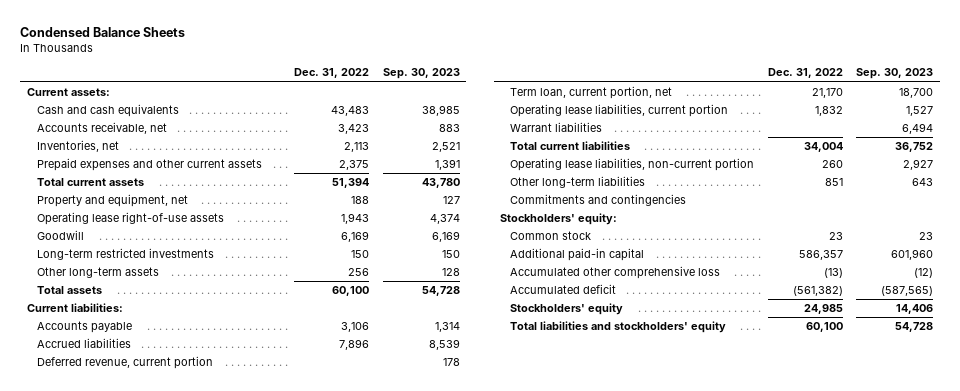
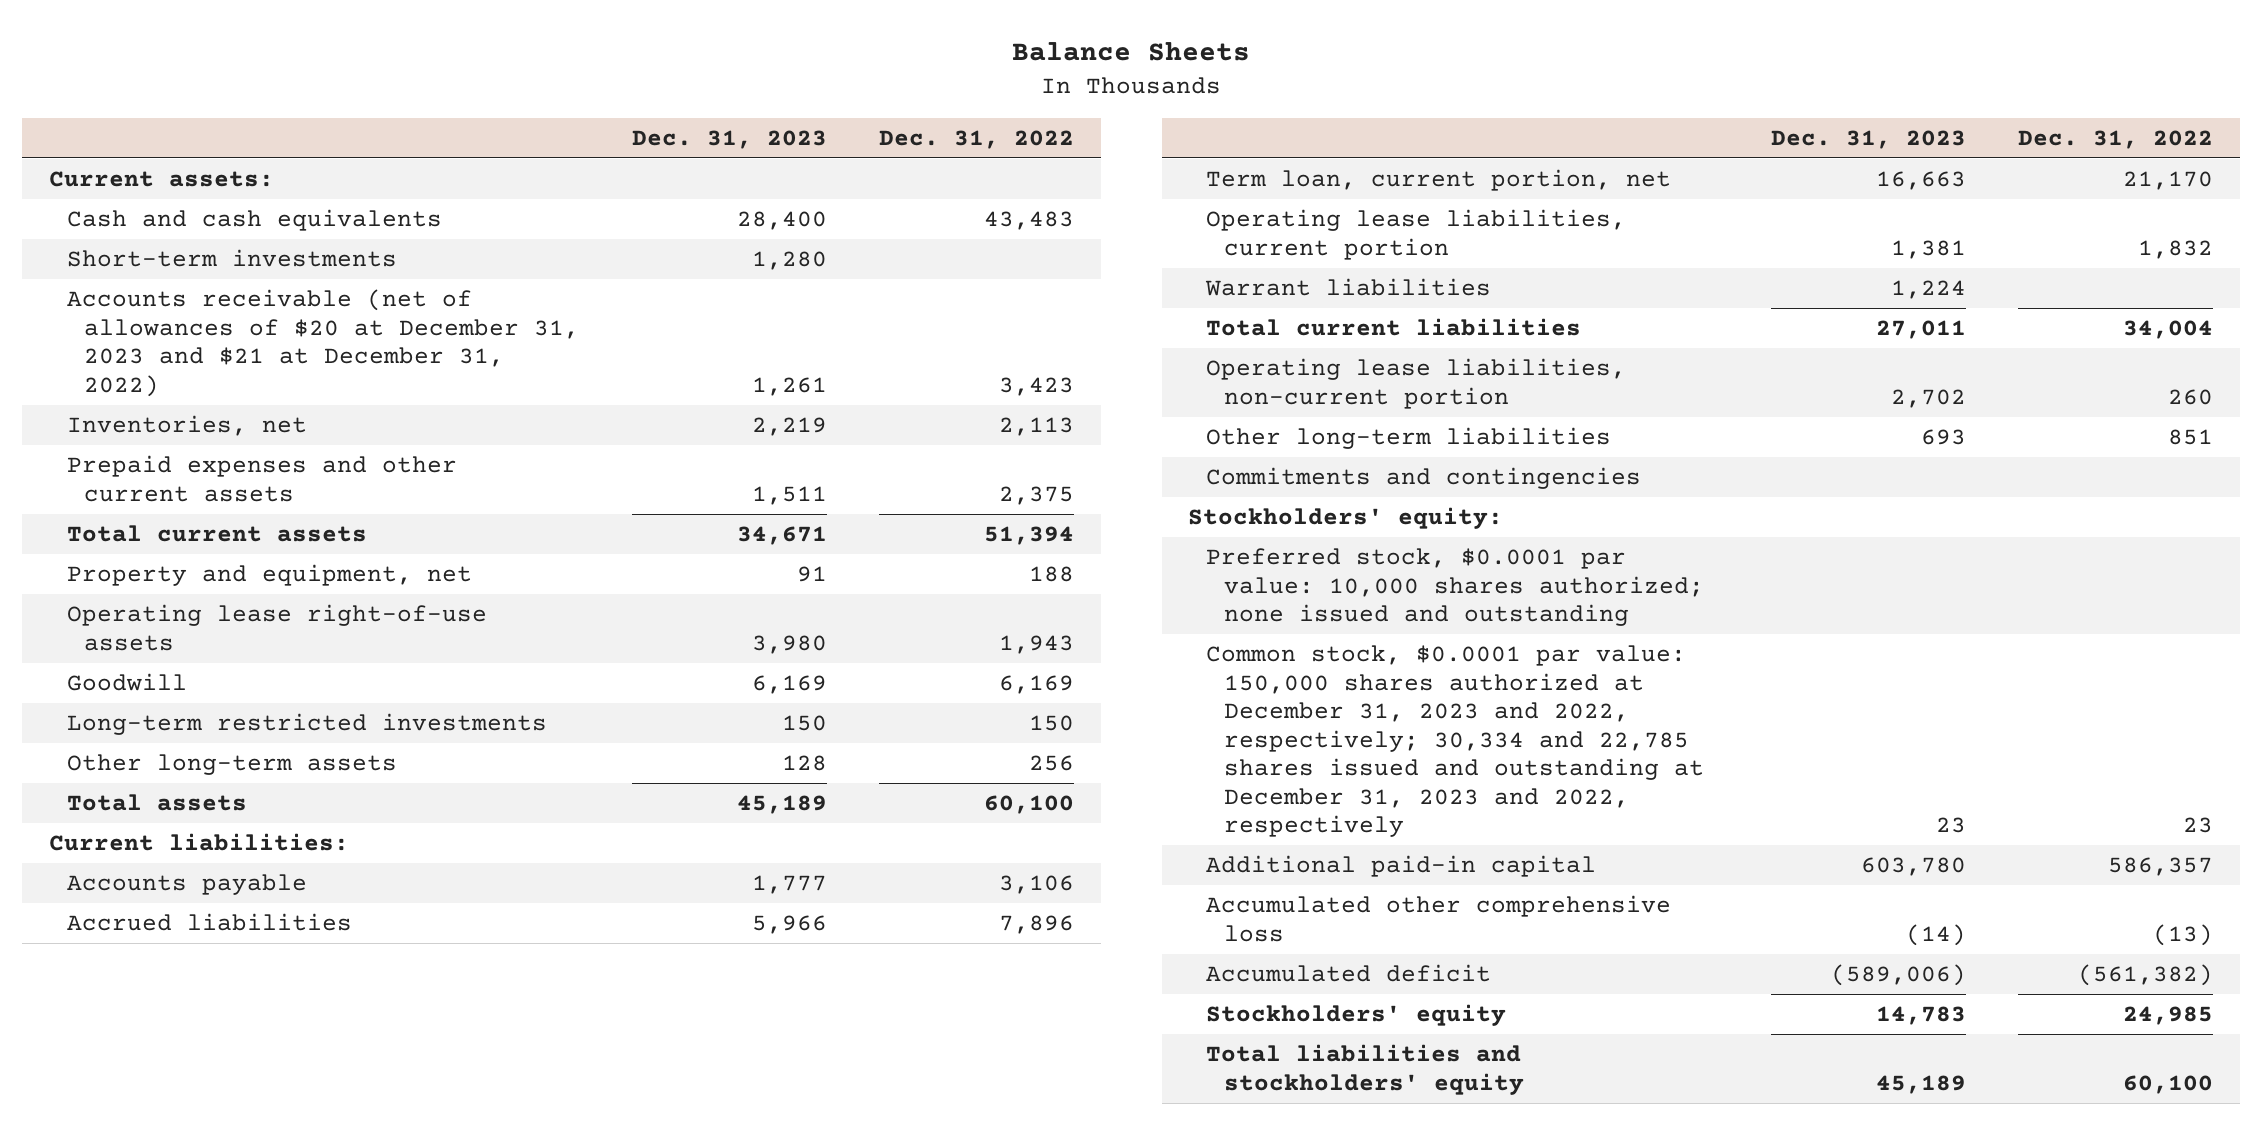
- Condensed Balance Sheets
+ Balance Sheets
- | Dec. 31, 2022 | Sep. 30, 2023
+ | Dec. 31, 2023 | Dec. 31, 2022
- Accounts receivable, net | 3,423 | 883
+ Short-term investments | 1,280 |
+ Accounts receivable (net of allowances of $20 at December 31, 2023 and $21 at December 31, 2022) | 1,261 | 3,423
- Deferred revenue, current portion | | 178
- Common stock | 23 | 23
+ Preferred stock, $0.0001 par value: 10,000 shares authorized; none issued and outstanding
+ Common stock, $0.0001 par value: 150,000 shares authorized at December 31, 2023 and 2022, respectively; 30,334 and 22,785 shares issued and outstanding at December 31, 2023 and 2022, respectively | 23 | 23

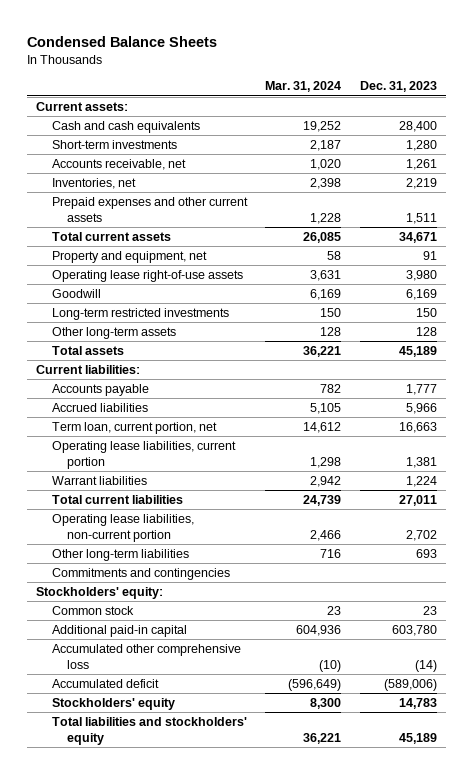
- Balance Sheets
+ Condensed Balance Sheets
- | Dec. 31, 2023 | Dec. 31, 2022
+ | Mar. 31, 2024 | Dec. 31, 2023
- Accounts receivable (net of allowances of $20 at December 31, 2023 and $21 at December 31, 2022) | 1,261 | 3,423
+ Accounts receivable, net | 1,020 | 1,261
- Preferred stock, $0.0001 par value: 10,000 shares authorized; none issued and outstanding
- Common stock, $0.0001 par value: 150,000 shares authorized at December 31, 2023 and 2022, respectively; 30,334 and 22,785 shares issued and outstanding at December 31, 2023 and 2022, respectively | 23 | 23
+ Common stock | 23 | 23

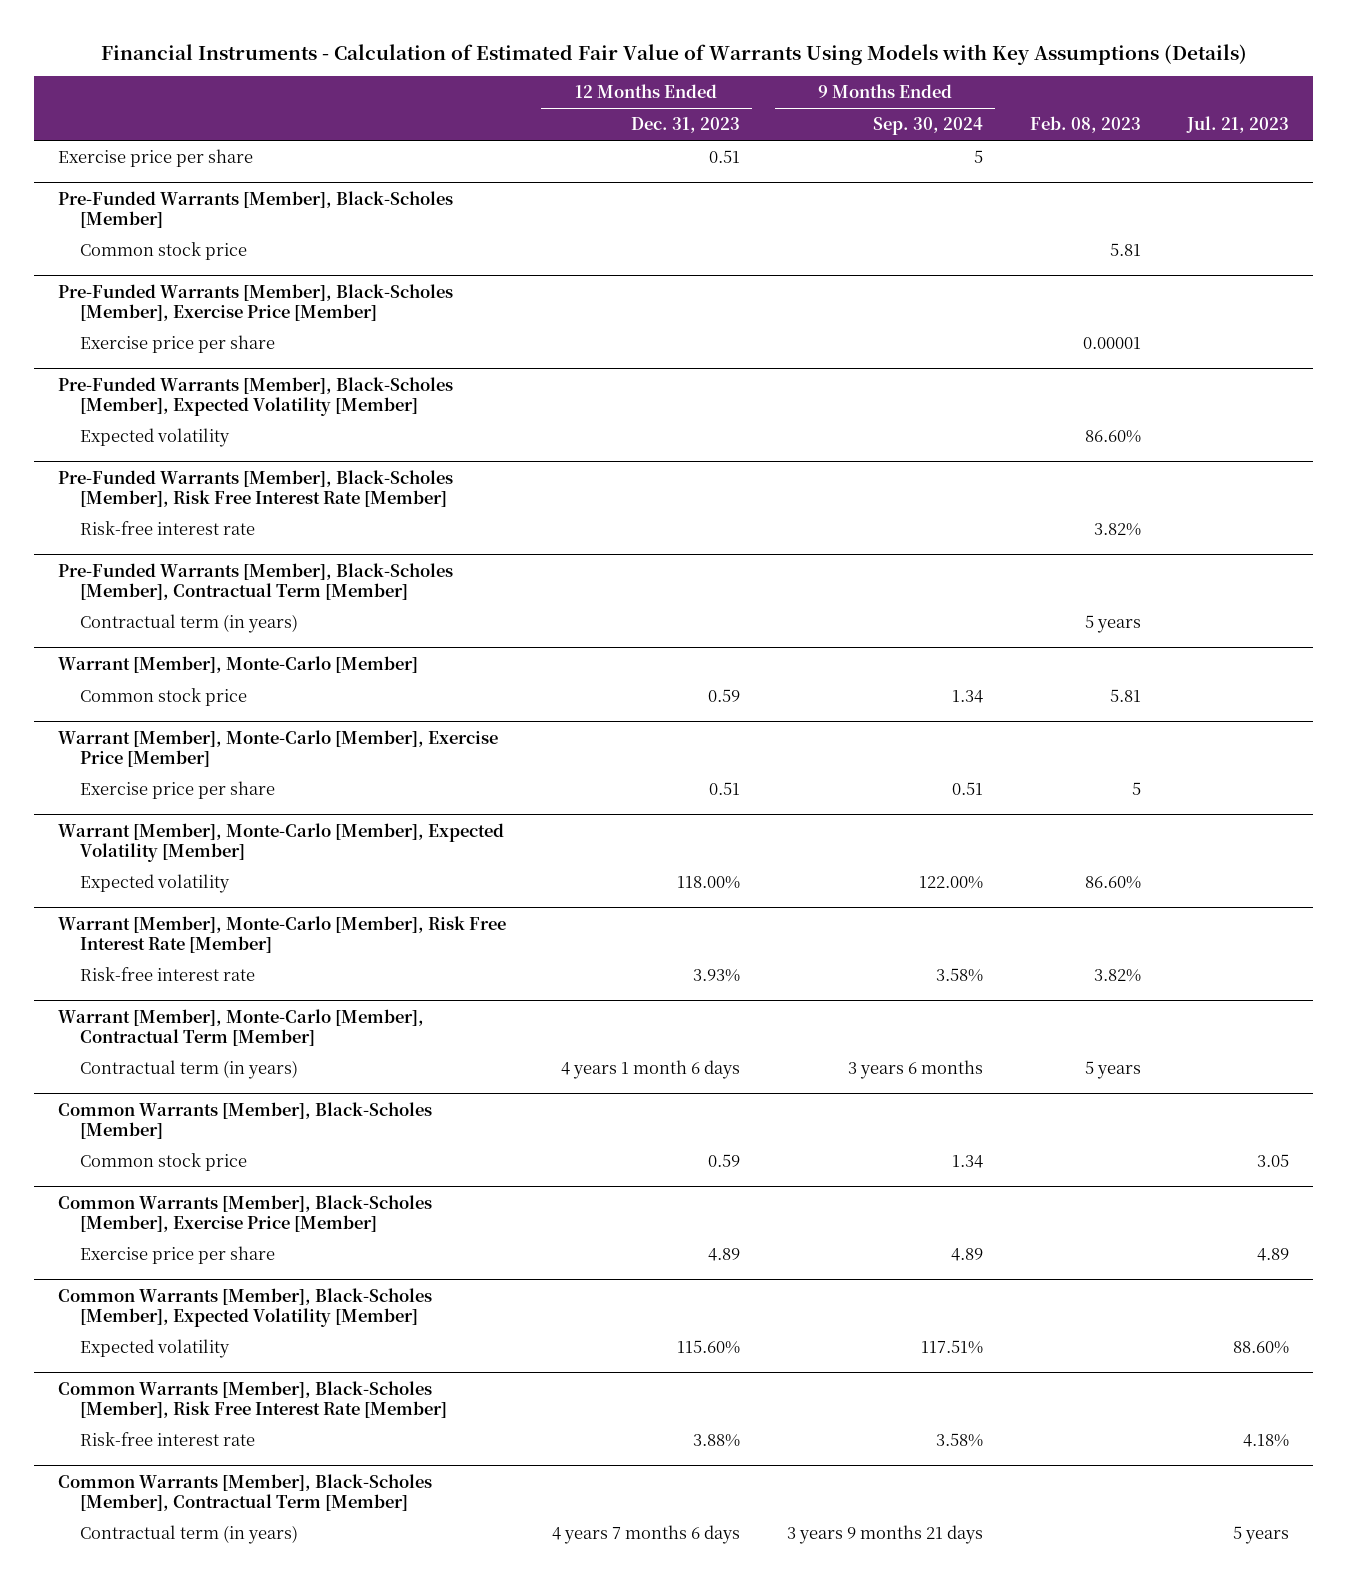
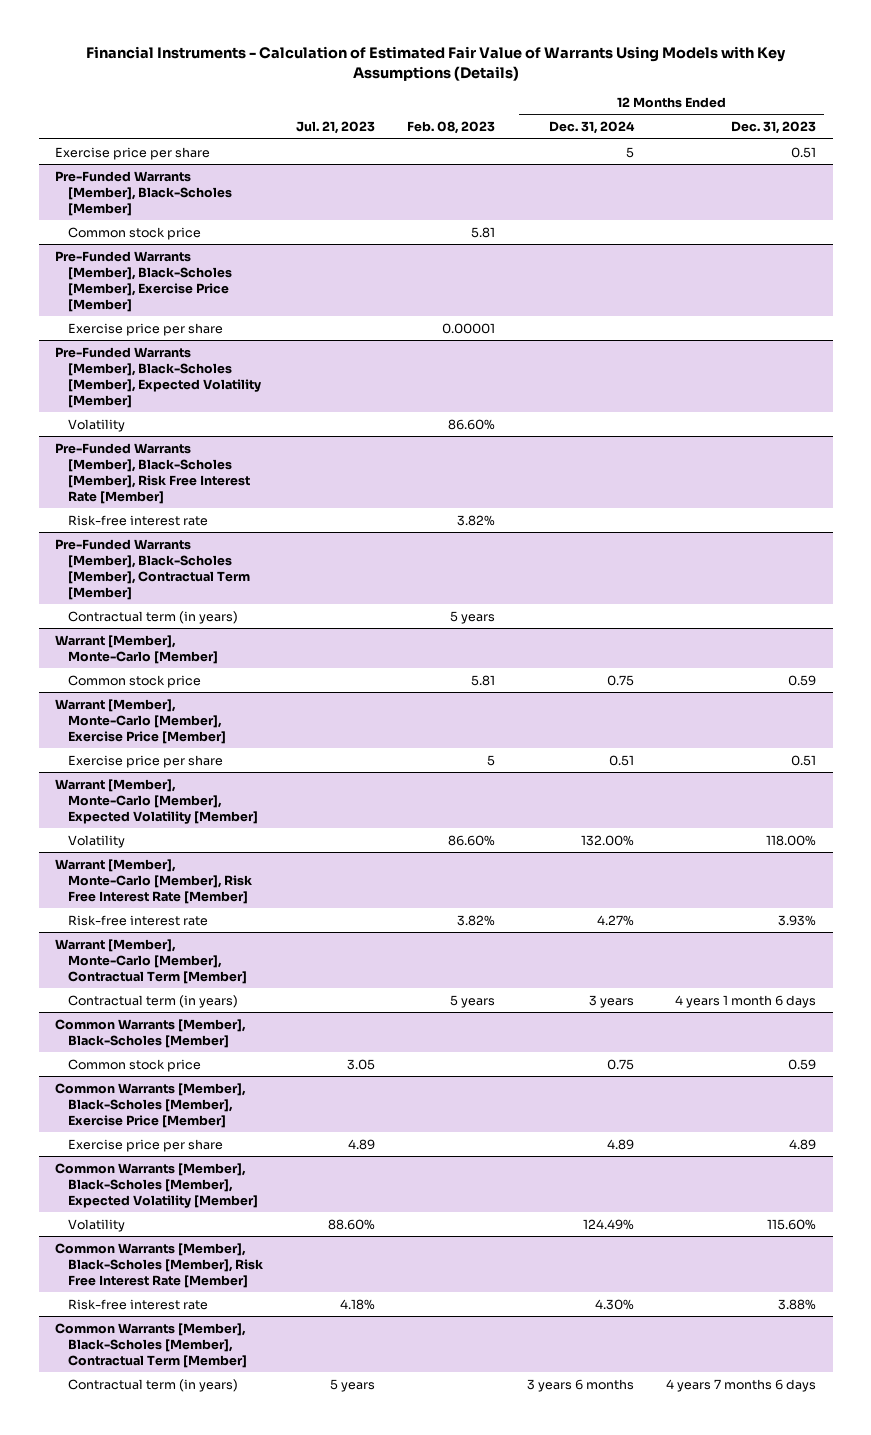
- | 12 Months Ended Dec. 31, 2023 | 9 Months Ended Sep. 30, 2024 | Feb. 08, 2023 | Jul. 21, 2023
+ | Jul. 21, 2023 | Feb. 08, 2023 | 12 Months Ended Dec. 31, 2024 | 12 Months Ended Dec. 31, 2023
@ Pre-Funded Warrants [Member], Black-Scholes [Member], Expected Volatility [Member]
- Expected volatility | | | 86.60% |
+ Volatility | | 86.60% | |
@ Warrant [Member], Monte-Carlo [Member], Expected Volatility [Member]
- Expected volatility | 118.00% | 122.00% | 86.60% |
+ Volatility | | 86.60% | 132.00% | 118.00%
@ Common Warrants [Member], Black-Scholes [Member], Expected Volatility [Member]
- Expected volatility | 115.60% | 117.51% | | 88.60%
+ Volatility | 88.60% | | 124.49% | 115.60%

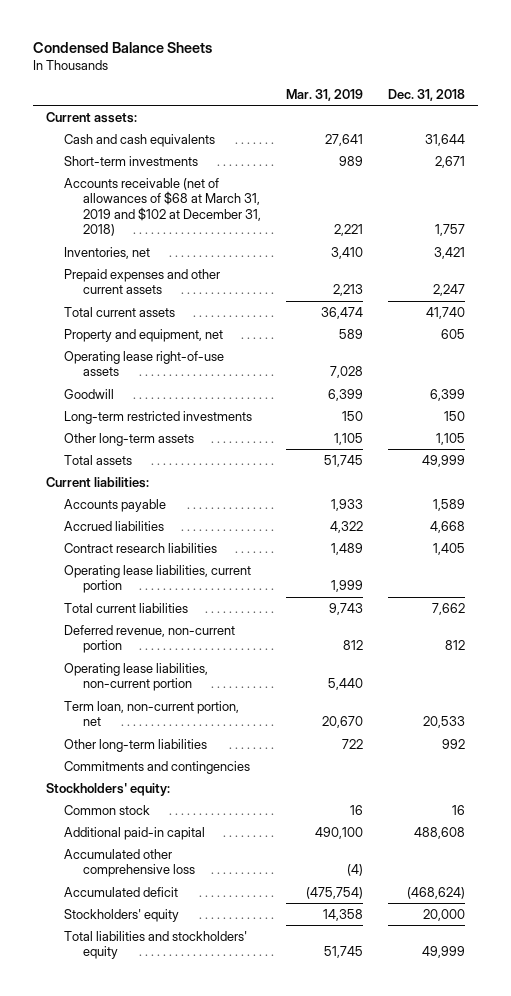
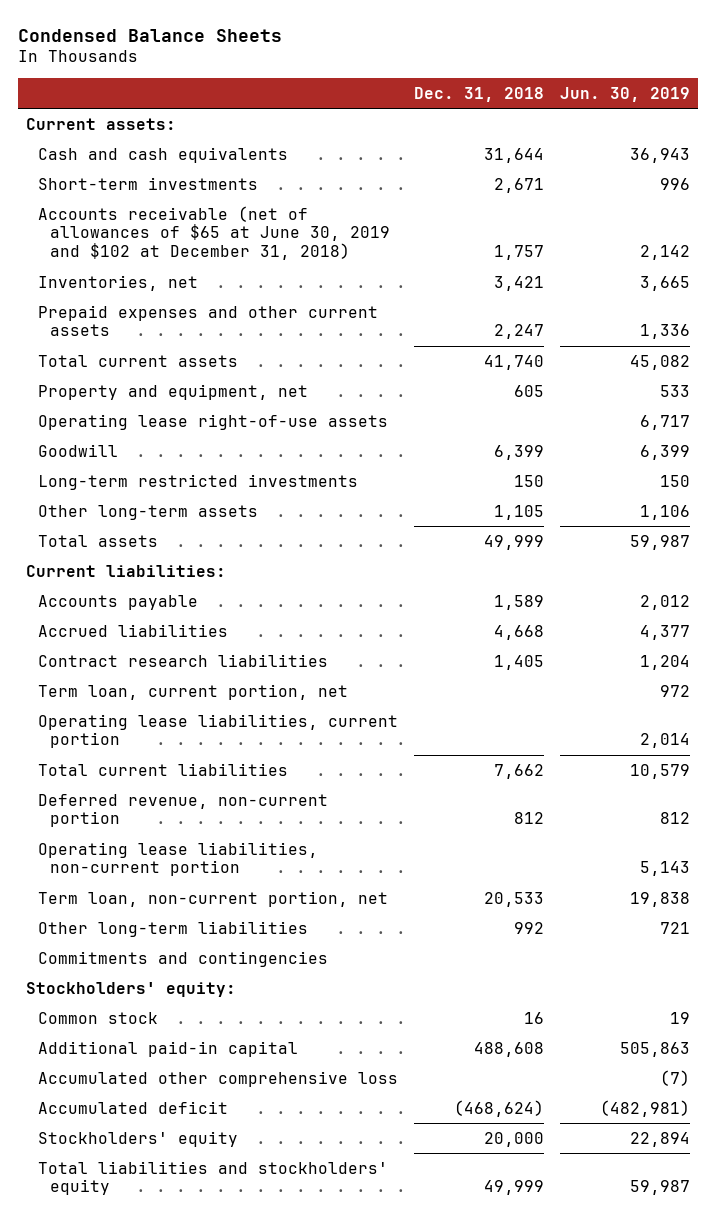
- | Mar. 31, 2019 | Dec. 31, 2018
+ | Dec. 31, 2018 | Jun. 30, 2019
- Accounts receivable (net of allowances of $68 at March 31, 2019 and $102 at December 31, 2018) | 2,221 | 1,757
+ Accounts receivable (net of allowances of $65 at June 30, 2019 and $102 at December 31, 2018) | 1,757 | 2,142
+ Term loan, current portion, net | | 972

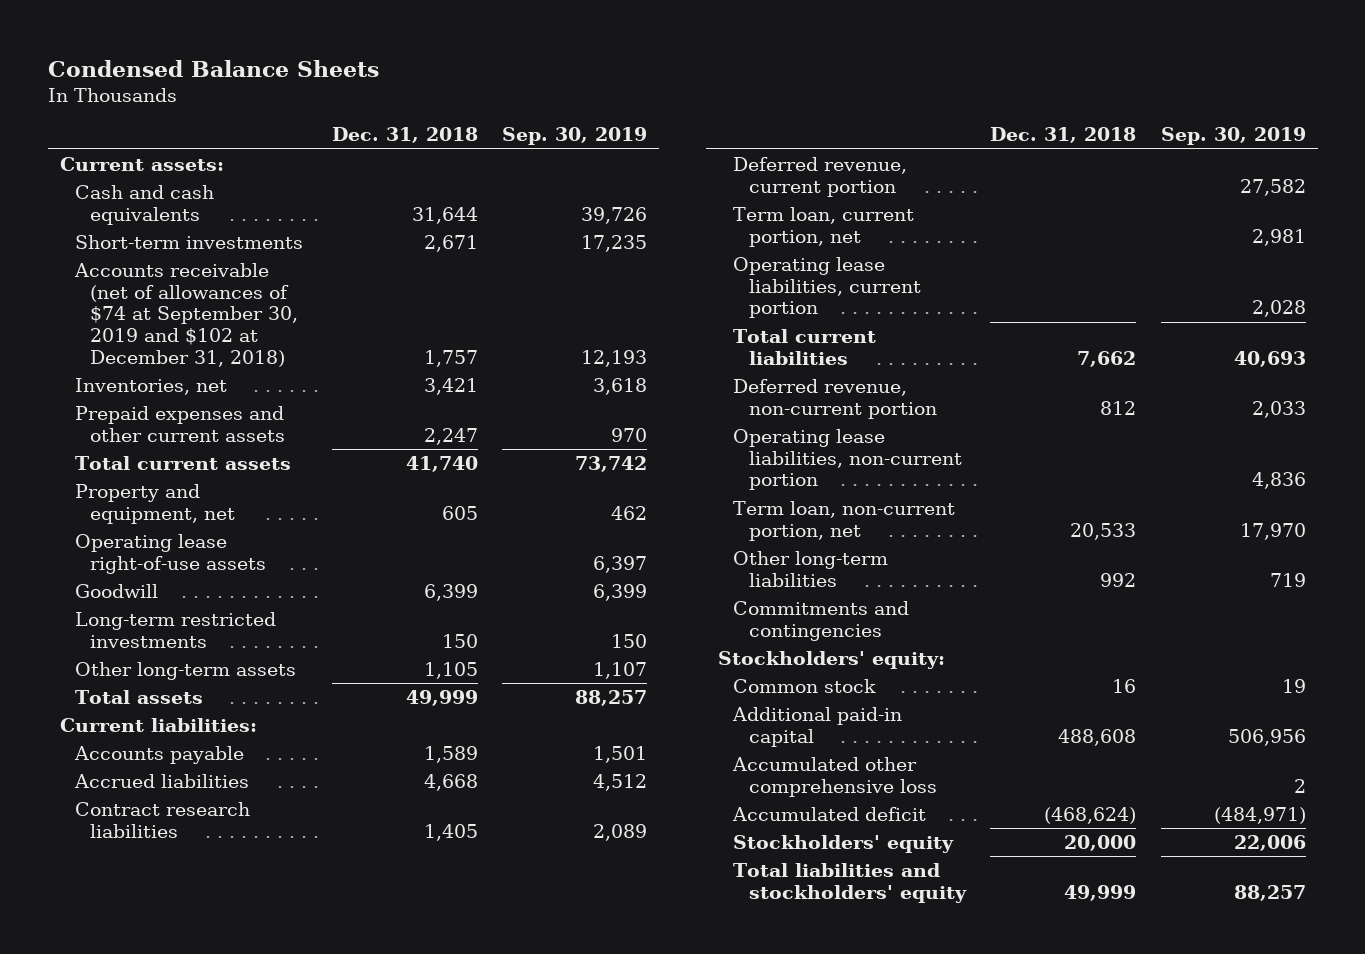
- | Dec. 31, 2018 | Jun. 30, 2019
+ | Dec. 31, 2018 | Sep. 30, 2019
- Accounts receivable (net of allowances of $65 at June 30, 2019 and $102 at December 31, 2018) | 1,757 | 2,142
+ Accounts receivable (net of allowances of $74 at September 30, 2019 and $102 at December 31, 2018) | 1,757 | 12,193
+ Deferred revenue, current portion | | 27,582

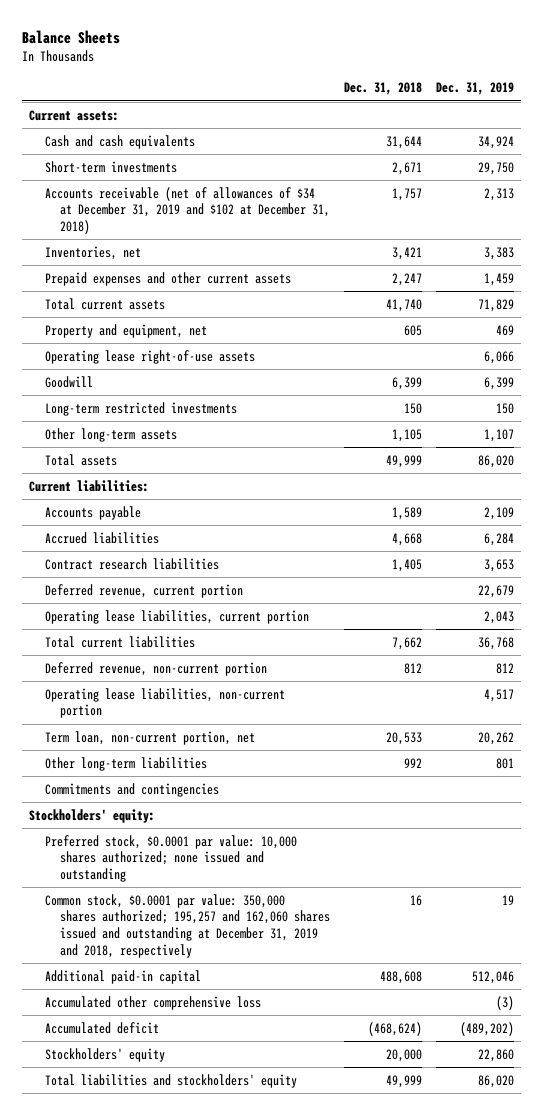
- Condensed Balance Sheets
+ Balance Sheets
- | Dec. 31, 2018 | Sep. 30, 2019
+ | Dec. 31, 2018 | Dec. 31, 2019
- Accounts receivable (net of allowances of $74 at September 30, 2019 and $102 at December 31, 2018) | 1,757 | 12,193
+ Accounts receivable (net of allowances of $34 at December 31, 2019 and $102 at December 31, 2018) | 1,757 | 2,313
- Term loan, current portion, net | | 2,981
- Common stock | 16 | 19
+ Preferred stock, $0.0001 par value: 10,000 shares authorized; none issued and outstanding
+ Common stock, $0.0001 par value: 350,000 shares authorized; 195,257 and 162,060 shares issued and outstanding at December 31, 2019 and 2018, respectively | 16 | 19

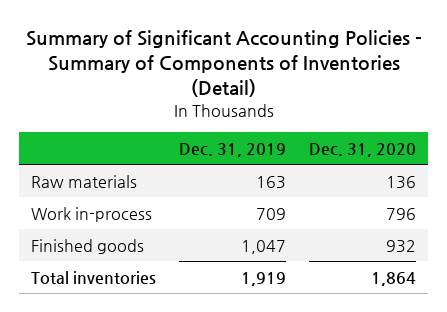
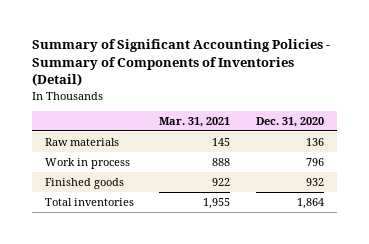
- | Dec. 31, 2019 | Dec. 31, 2020
+ | Mar. 31, 2021 | Dec. 31, 2020
- Work in-process | 709 | 796
+ Work in process | 888 | 796

